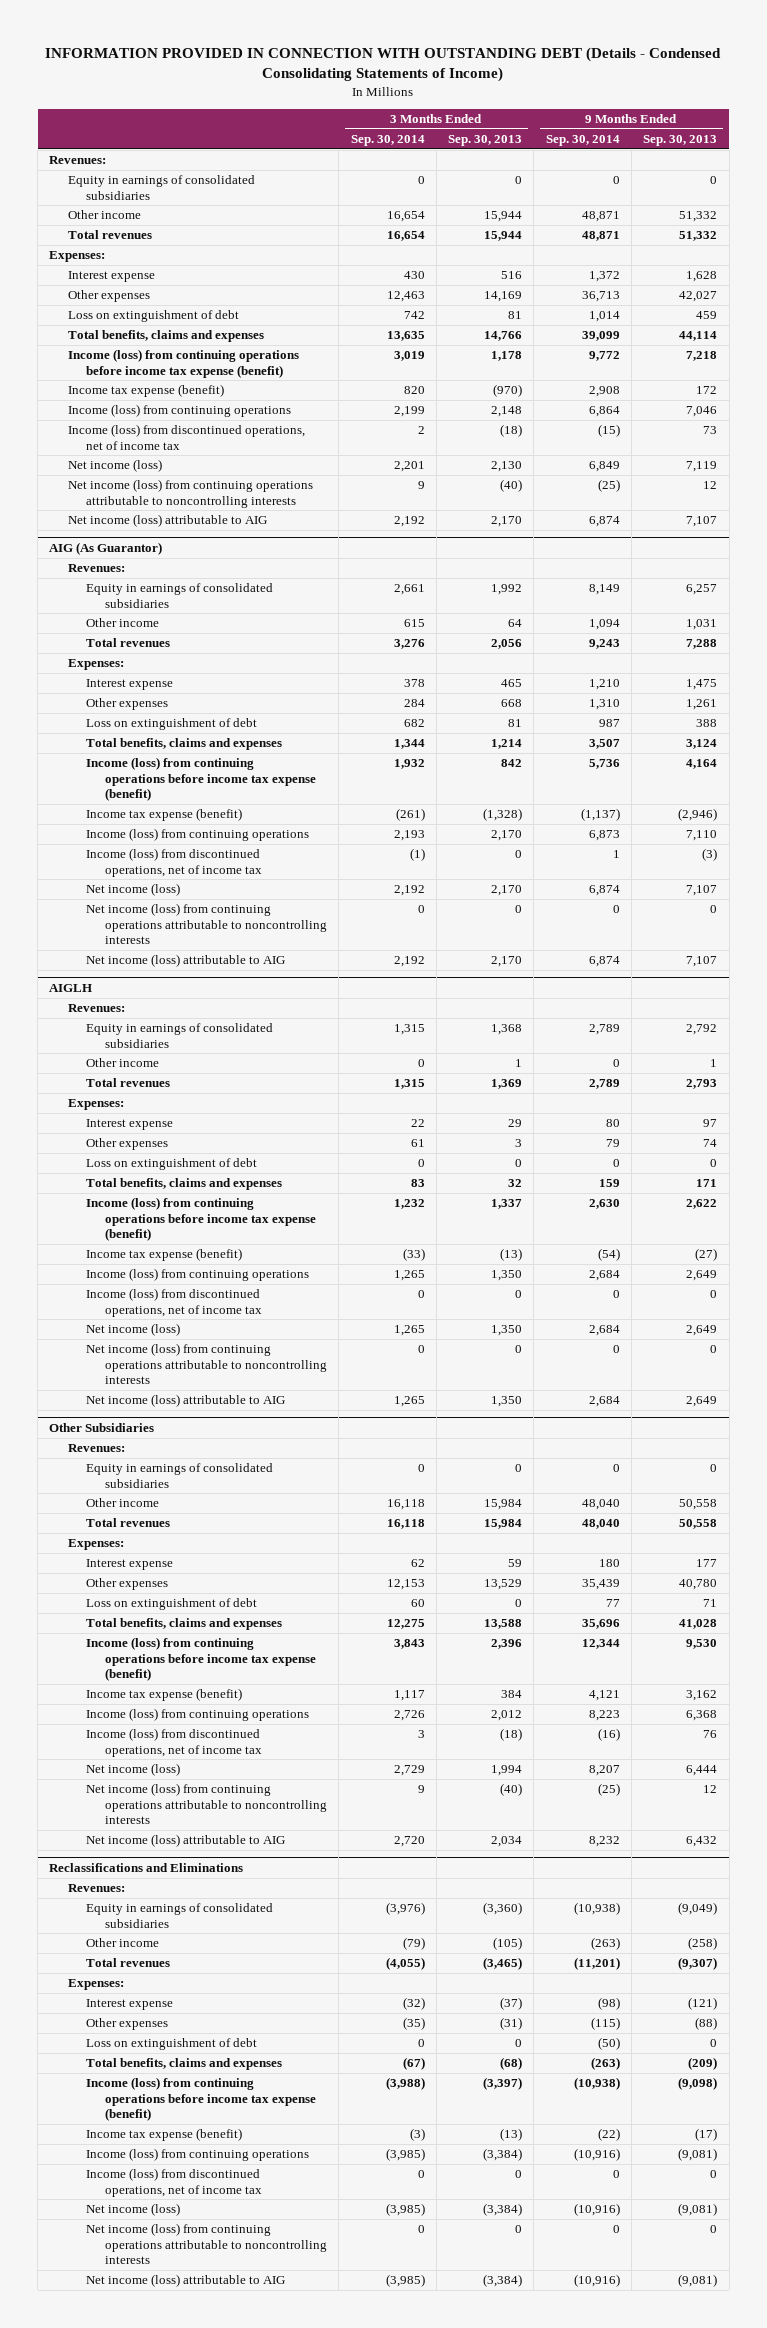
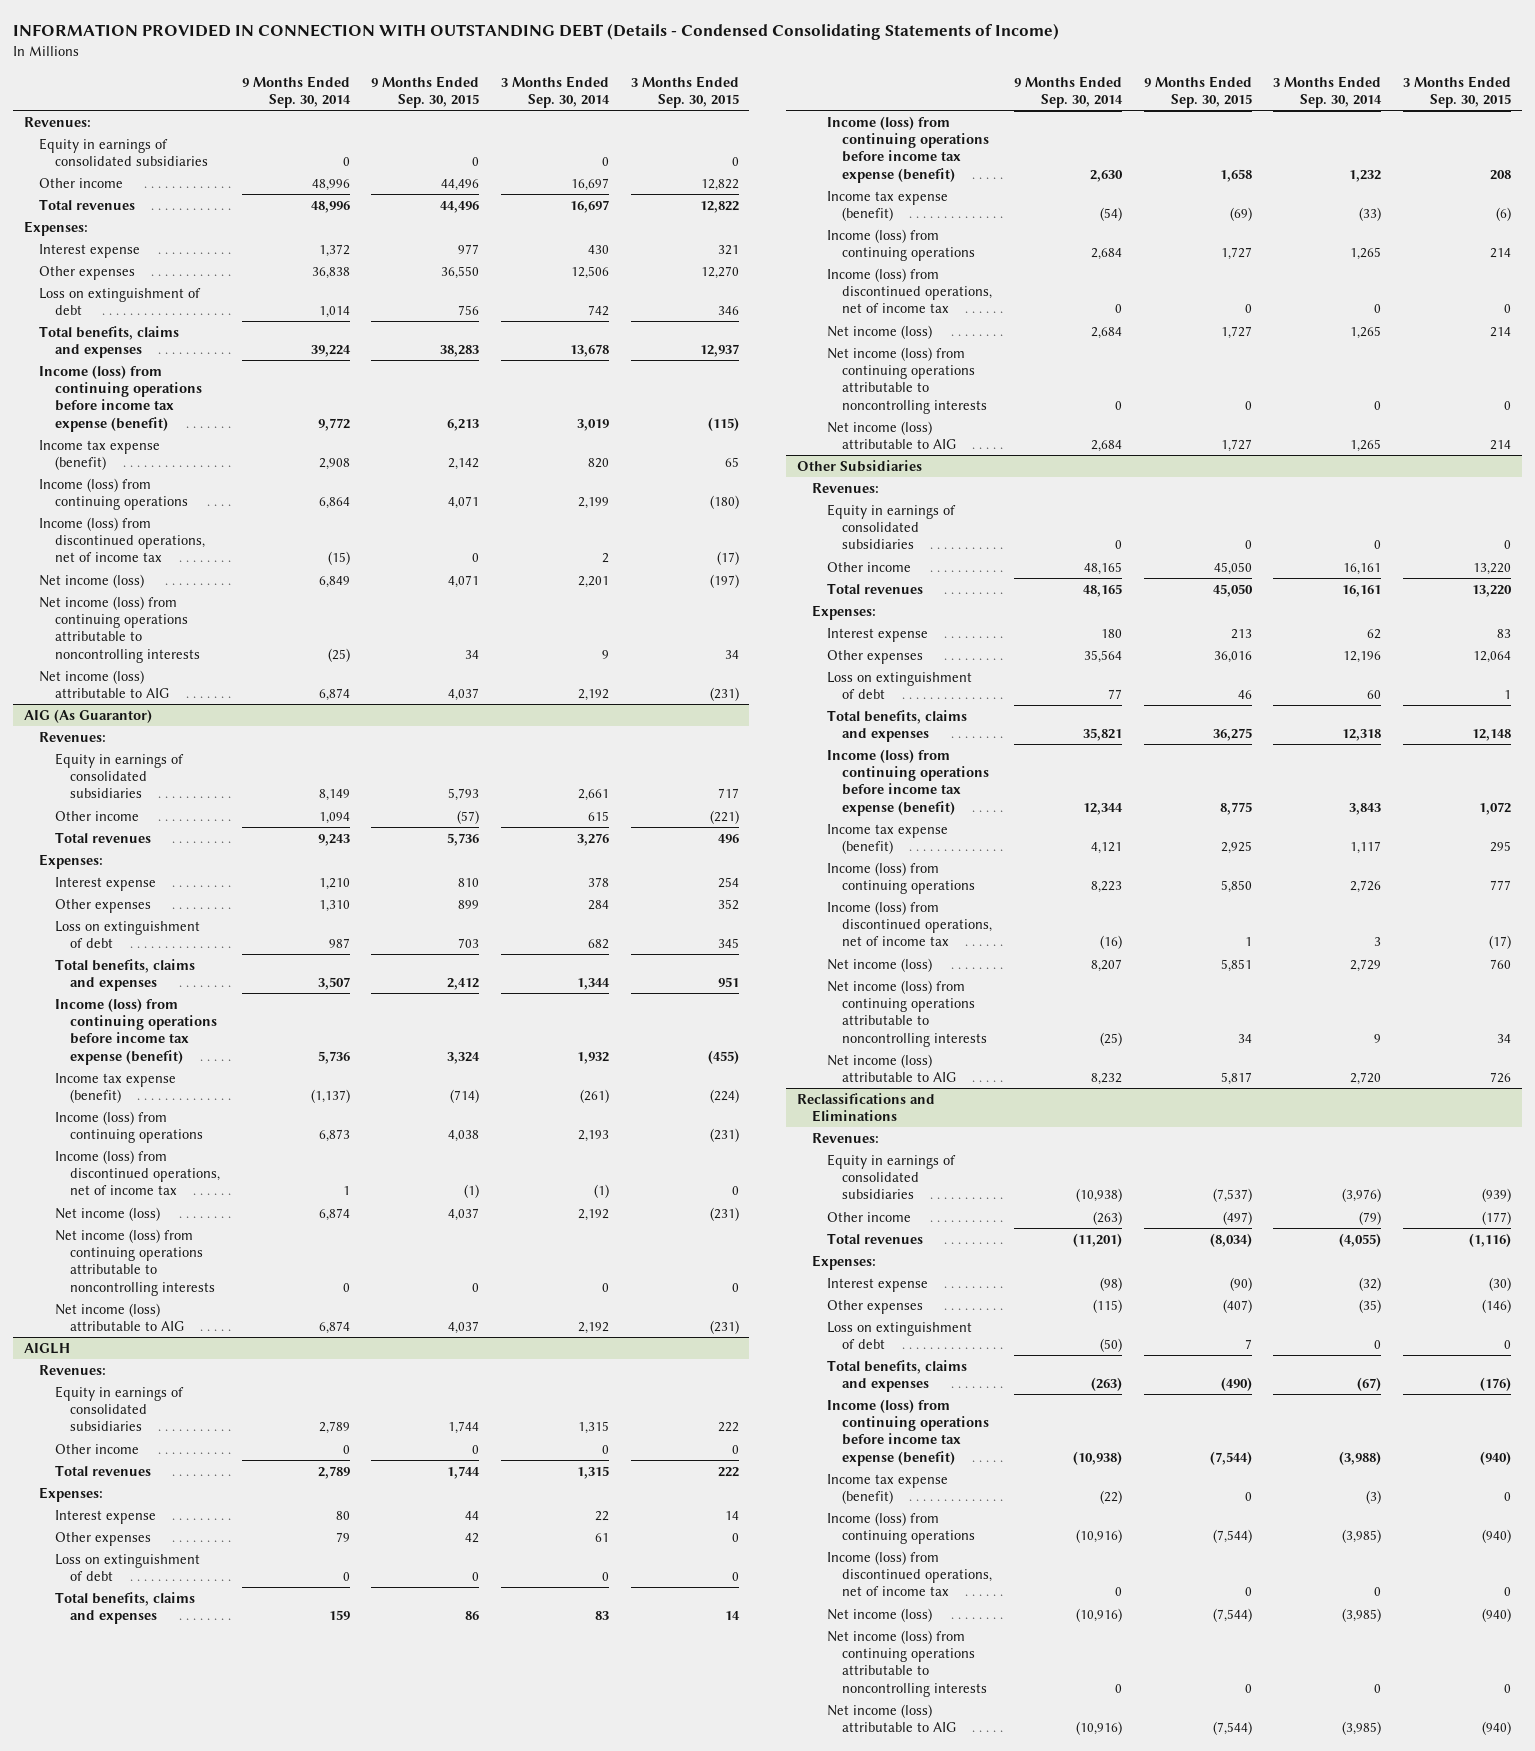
- | 3 Months Ended Sep. 30, 2014 | 3 Months Ended Sep. 30, 2013 | 9 Months Ended Sep. 30, 2014 | 9 Months Ended Sep. 30, 2013
+ | 9 Months Ended Sep. 30, 2014 | 9 Months Ended Sep. 30, 2015 | 3 Months Ended Sep. 30, 2014 | 3 Months Ended Sep. 30, 2015
- Other income | 16,654 | 15,944 | 48,871 | 51,332
- Total revenues | 16,654 | 15,944 | 48,871 | 51,332
+ Other income | 48,996 | 44,496 | 16,697 | 12,822
+ Total revenues | 48,996 | 44,496 | 16,697 | 12,822
- Other expenses | 12,463 | 14,169 | 36,713 | 42,027
+ Other expenses | 36,838 | 36,550 | 12,506 | 12,270
- Total benefits, claims and expenses | 13,635 | 14,766 | 39,099 | 44,114
+ Total benefits, claims and expenses | 39,224 | 38,283 | 13,678 | 12,937
@ Other Subsidiaries
- Other income | 16,118 | 15,984 | 48,040 | 50,558
- Total revenues | 16,118 | 15,984 | 48,040 | 50,558
+ Other income | 48,165 | 45,050 | 16,161 | 13,220
+ Total revenues | 48,165 | 45,050 | 16,161 | 13,220
- Other expenses | 12,153 | 13,529 | 35,439 | 40,780
+ Other expenses | 35,564 | 36,016 | 12,196 | 12,064
- Total benefits, claims and expenses | 12,275 | 13,588 | 35,696 | 41,028
+ Total benefits, claims and expenses | 35,821 | 36,275 | 12,318 | 12,148

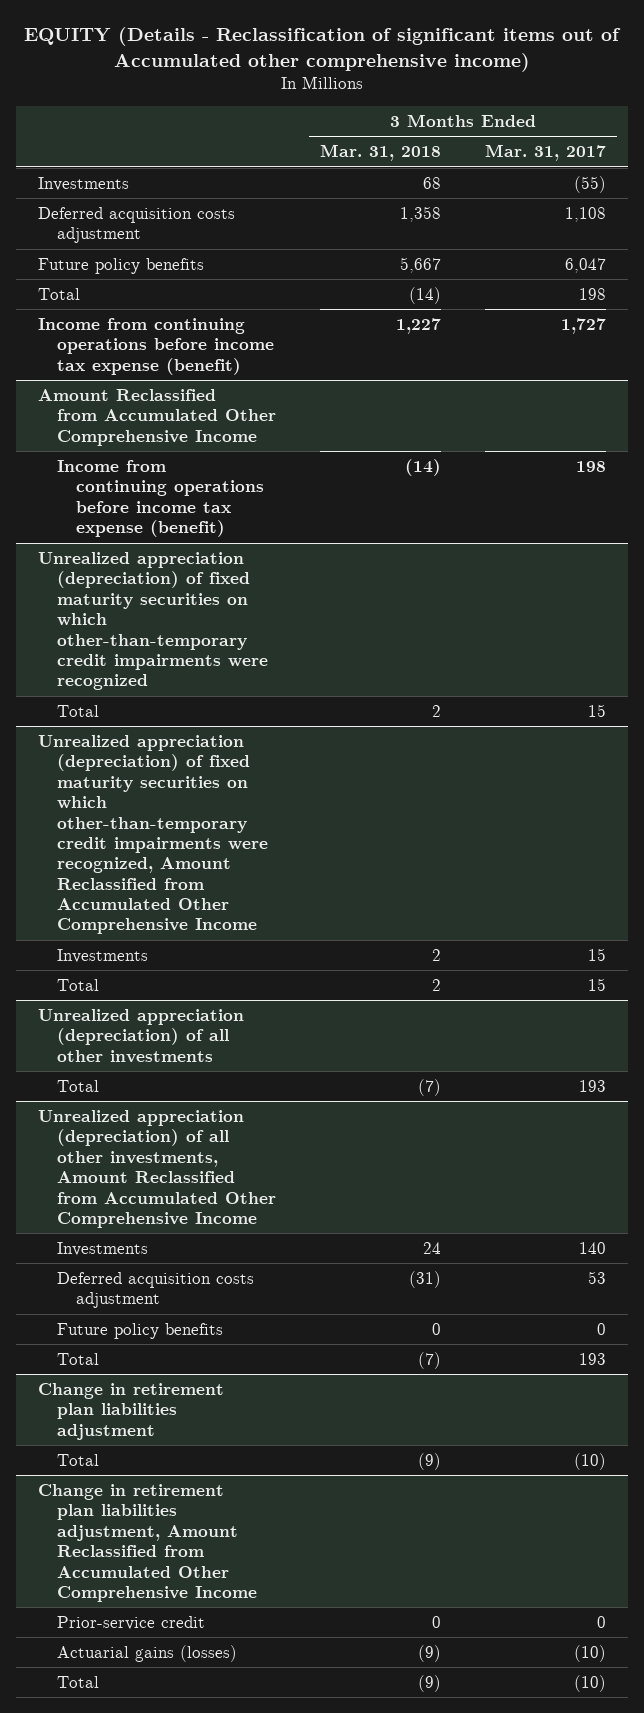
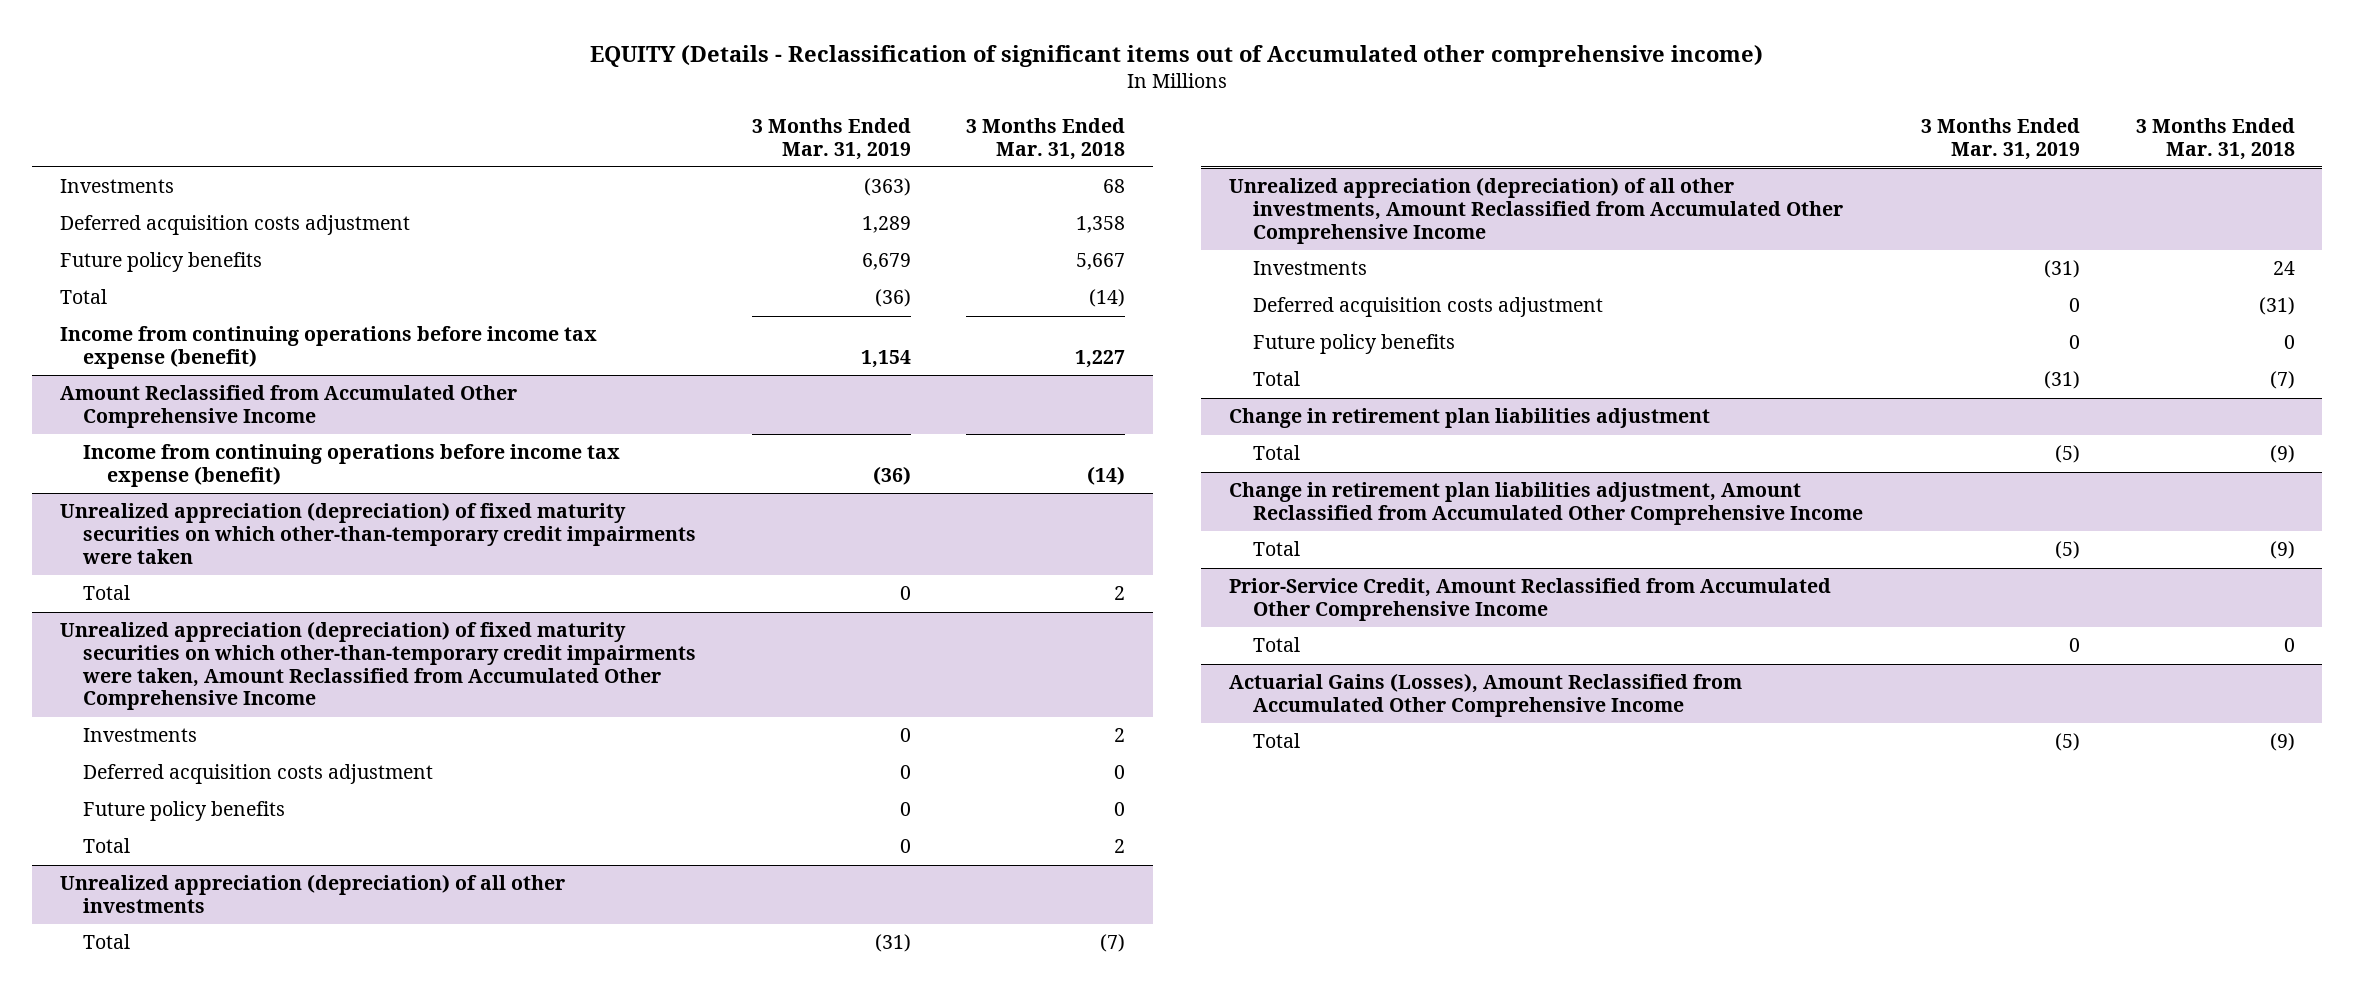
- | 3 Months Ended Mar. 31, 2018 | 3 Months Ended Mar. 31, 2017
+ | 3 Months Ended Mar. 31, 2019 | 3 Months Ended Mar. 31, 2018
- Unrealized appreciation (depreciation) of fixed maturity securities on which other-than-temporary credit impairments were recognized
+ Unrealized appreciation (depreciation) of fixed maturity securities on which other-than-temporary credit impairments were taken
- Unrealized appreciation (depreciation) of fixed maturity securities on which other-than-temporary credit impairments were recognized, Amount Reclassified from Accumulated Other Comprehensive Income
+ Unrealized appreciation (depreciation) of fixed maturity securities on which other-than-temporary credit impairments were taken, Amount Reclassified from Accumulated Other Comprehensive Income
+ Deferred acquisition costs adjustment | 0 | 0
+ Future policy benefits | 0 | 0
@ Change in retirement plan liabilities adjustment, Amount Reclassified from Accumulated Other Comprehensive Income
- Prior-service credit | 0 | 0
- Actuarial gains (losses) | (9) | (10)
+ Prior-Service Credit, Amount Reclassified from Accumulated Other Comprehensive Income
+ Total | 0 | 0
+ Actuarial Gains (Losses), Amount Reclassified from Accumulated Other Comprehensive Income
+ Total | (5) | (9)

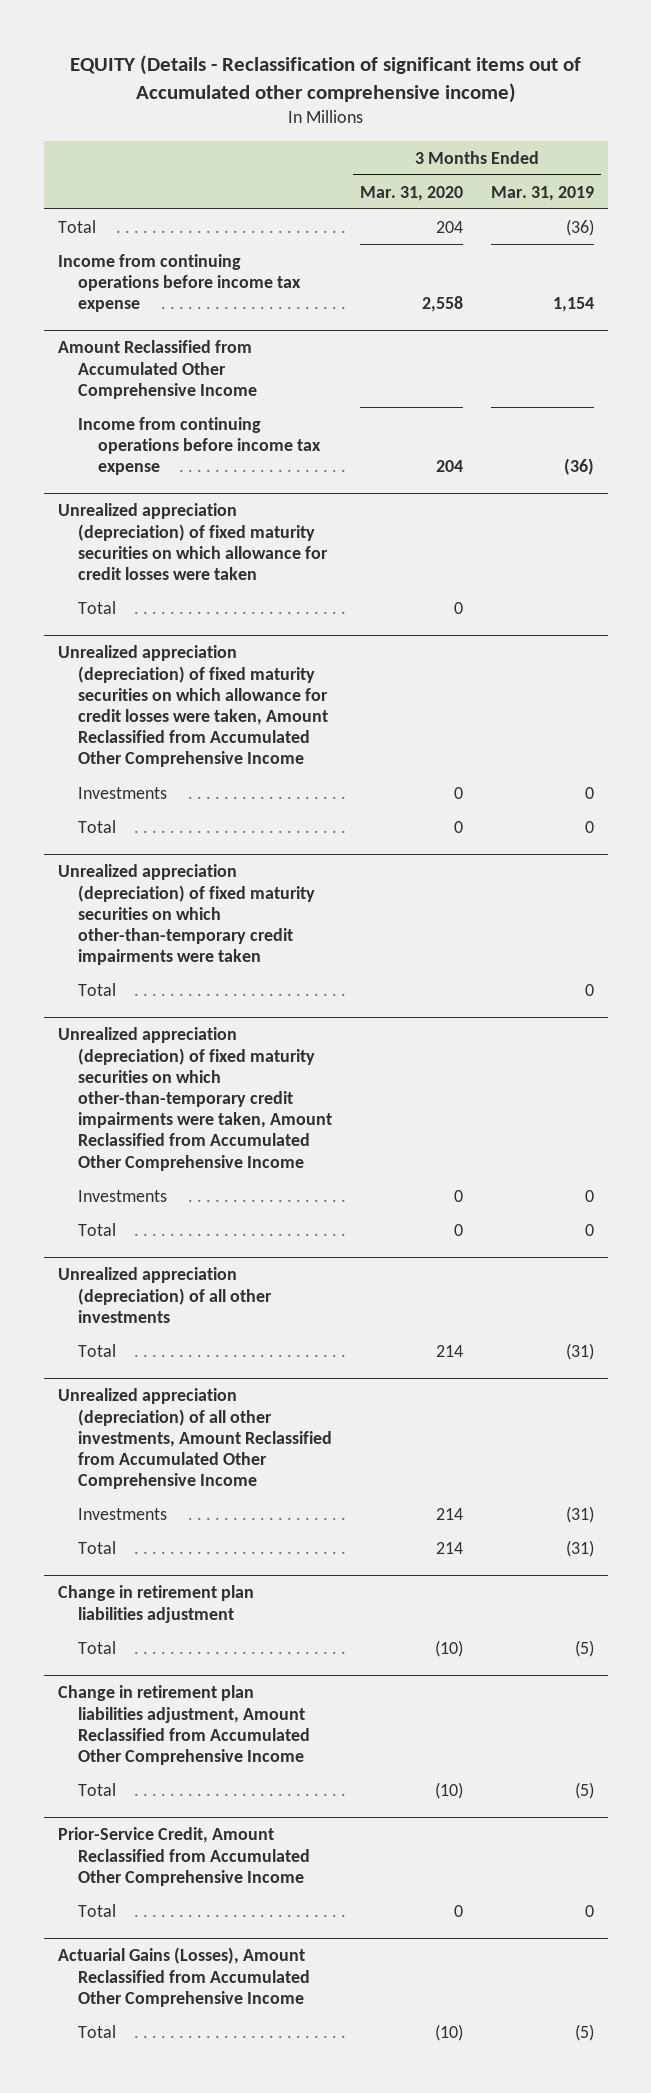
- | 3 Months Ended Mar. 31, 2019 | 3 Months Ended Mar. 31, 2018
+ | 3 Months Ended Mar. 31, 2020 | 3 Months Ended Mar. 31, 2019
- Investments | (363) | 68
- Deferred acquisition costs adjustment | 1,289 | 1,358
- Future policy benefits | 6,679 | 5,667
- Income from continuing operations before income tax expense (benefit) | 1,154 | 1,227
+ Income from continuing operations before income tax expense | 2,558 | 1,154
@ Amount Reclassified from Accumulated Other Comprehensive Income
- Income from continuing operations before income tax expense (benefit) | (36) | (14)
+ Income from continuing operations before income tax expense | 204 | (36)
+ Unrealized appreciation (depreciation) of fixed maturity securities on which allowance for credit losses were taken
+ Total | 0 |
+ Unrealized appreciation (depreciation) of fixed maturity securities on which allowance for credit losses were taken, Amount Reclassified from Accumulated Other Comprehensive Income
+ Investments | 0 | 0
+ Total | 0 | 0
@ Unrealized appreciation (depreciation) of fixed maturity securities on which other-than-temporary credit impairments were taken, Amount Reclassified from Accumulated Other Comprehensive Income
- Deferred acquisition costs adjustment | 0 | 0
- Future policy benefits | 0 | 0
@ Unrealized appreciation (depreciation) of all other investments, Amount Reclassified from Accumulated Other Comprehensive Income
- Deferred acquisition costs adjustment | 0 | (31)
- Future policy benefits | 0 | 0

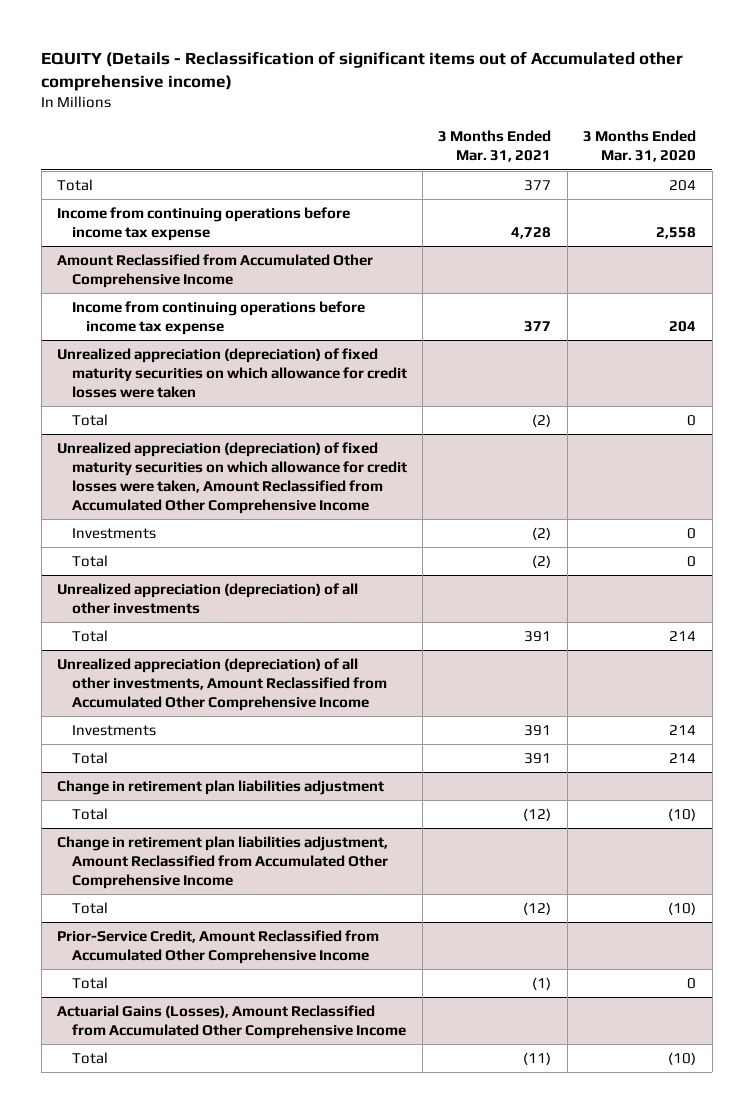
- | 3 Months Ended Mar. 31, 2020 | 3 Months Ended Mar. 31, 2019
+ | 3 Months Ended Mar. 31, 2021 | 3 Months Ended Mar. 31, 2020
- Unrealized appreciation (depreciation) of fixed maturity securities on which other-than-temporary credit impairments were taken
- Total | | 0
- Unrealized appreciation (depreciation) of fixed maturity securities on which other-than-temporary credit impairments were taken, Amount Reclassified from Accumulated Other Comprehensive Income
- Investments | 0 | 0
- Total | 0 | 0

